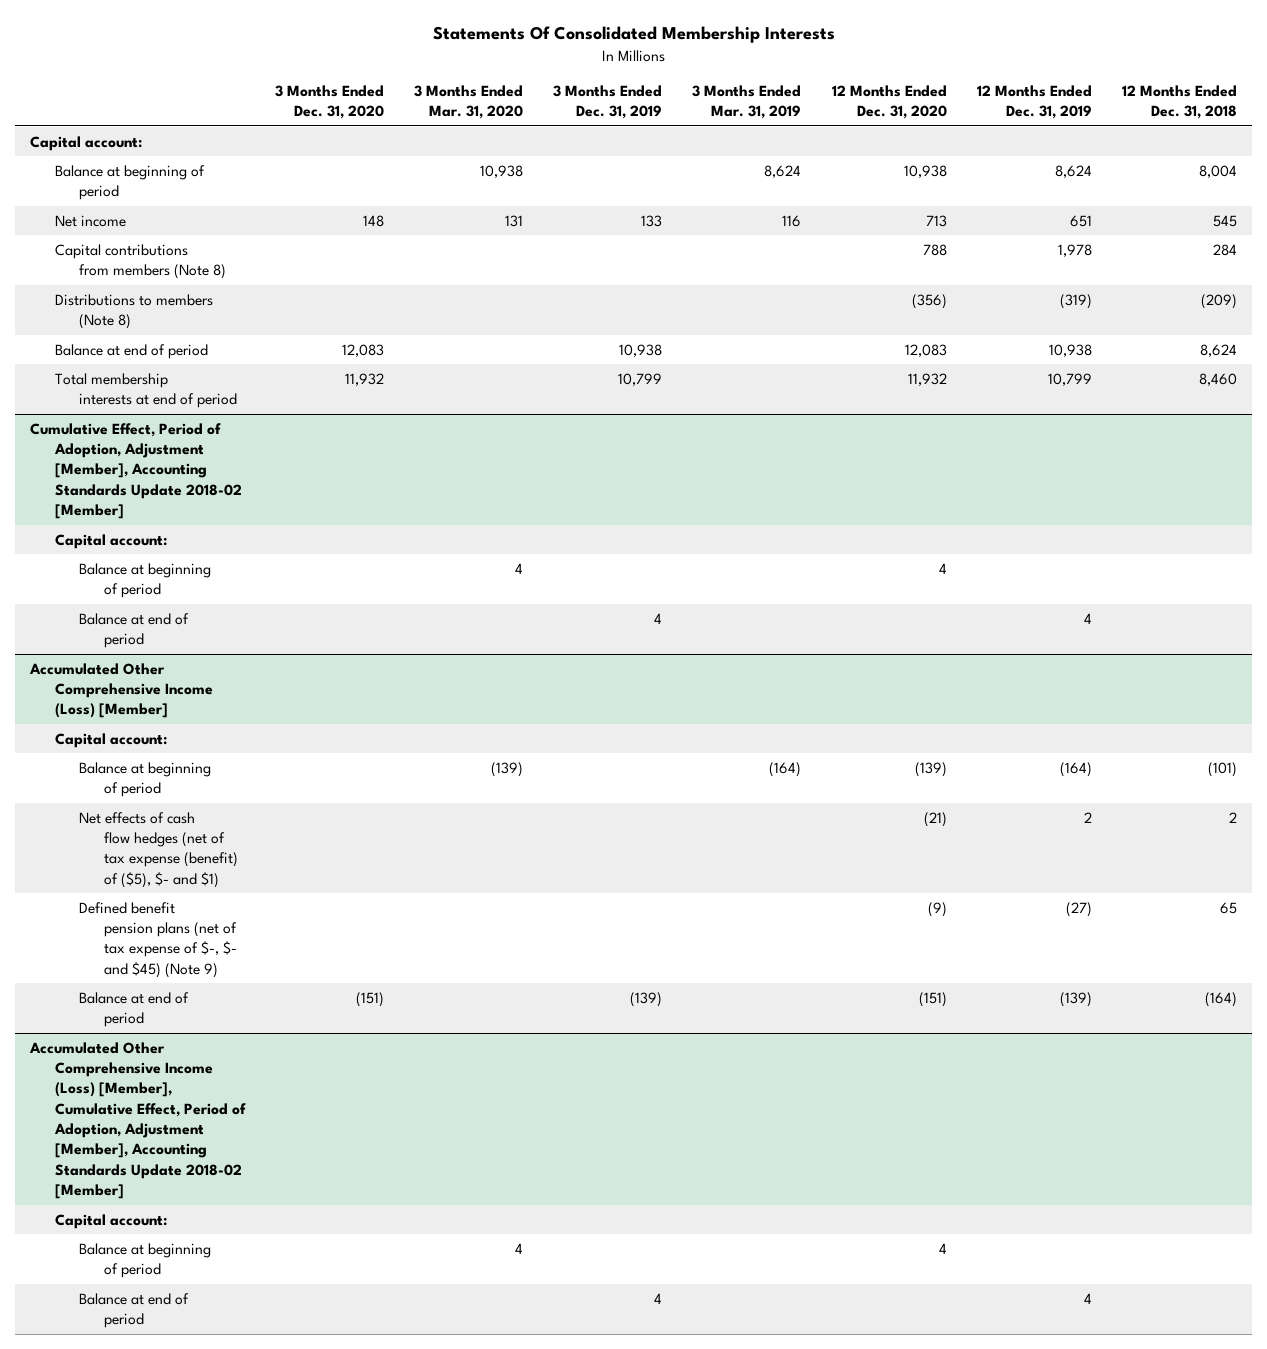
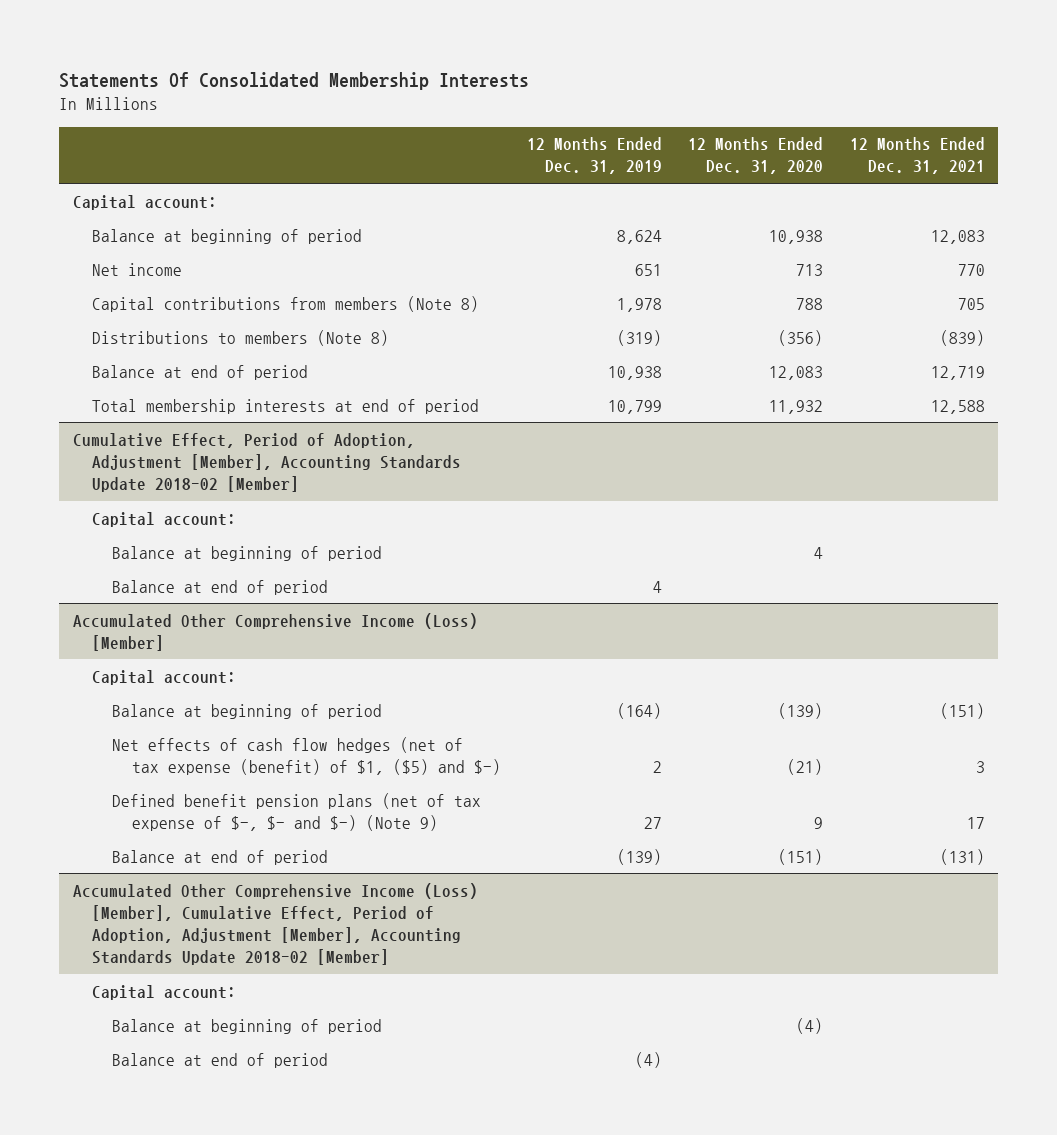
- | 3 Months Ended Dec. 31, 2020 | 3 Months Ended Mar. 31, 2020 | 3 Months Ended Dec. 31, 2019 | 3 Months Ended Mar. 31, 2019 | 12 Months Ended Dec. 31, 2020 | 12 Months Ended Dec. 31, 2019 | 12 Months Ended Dec. 31, 2018
+ | 12 Months Ended Dec. 31, 2019 | 12 Months Ended Dec. 31, 2020 | 12 Months Ended Dec. 31, 2021
@ Accumulated Other Comprehensive Income (Loss) [Member]
- Net effects of cash flow hedges (net of tax expense (benefit) of ($5), $- and $1) | | | | | (21) | 2 | 2
- Defined benefit pension plans (net of tax expense of $-, $- and $45) (Note 9) | | | | | (9) | (27) | 65
+ Net effects of cash flow hedges (net of tax expense (benefit) of $1, ($5) and $-) | 2 | (21) | 3
+ Defined benefit pension plans (net of tax expense of $-, $- and $-) (Note 9) | 27 | 9 | 17
@ Accumulated Other Comprehensive Income (Loss) [Member], Cumulative Effect, Period of Adoption, Adjustment [Member], Accounting Standards Update 2018-02 [Member]
- Balance at beginning of period | | 4 | | | 4 | |
- Balance at end of period | | | 4 | | | 4 |
+ Balance at beginning of period | | (4) |
+ Balance at end of period | (4) | |

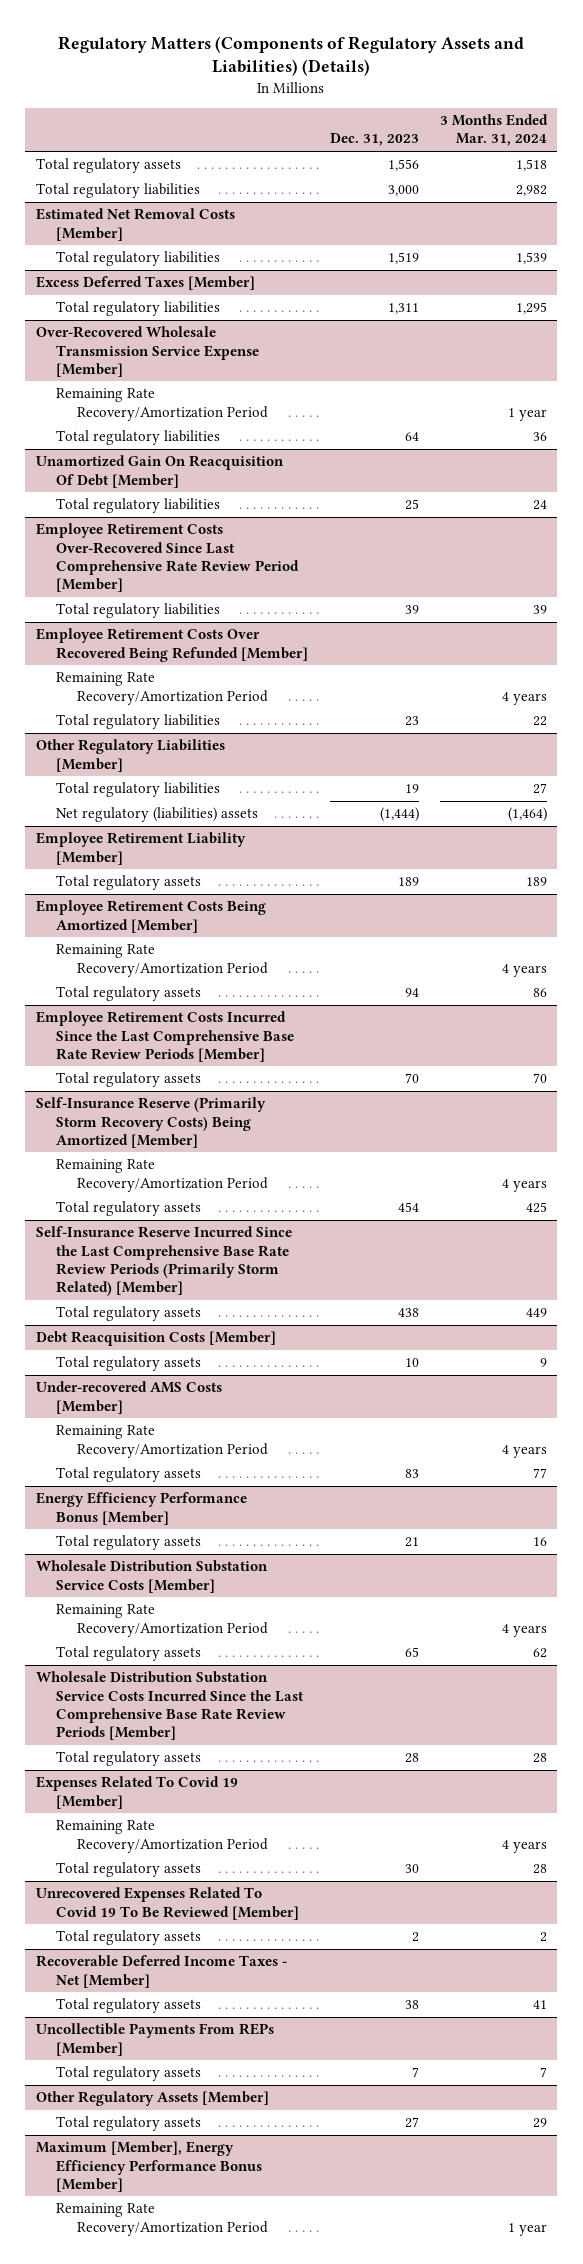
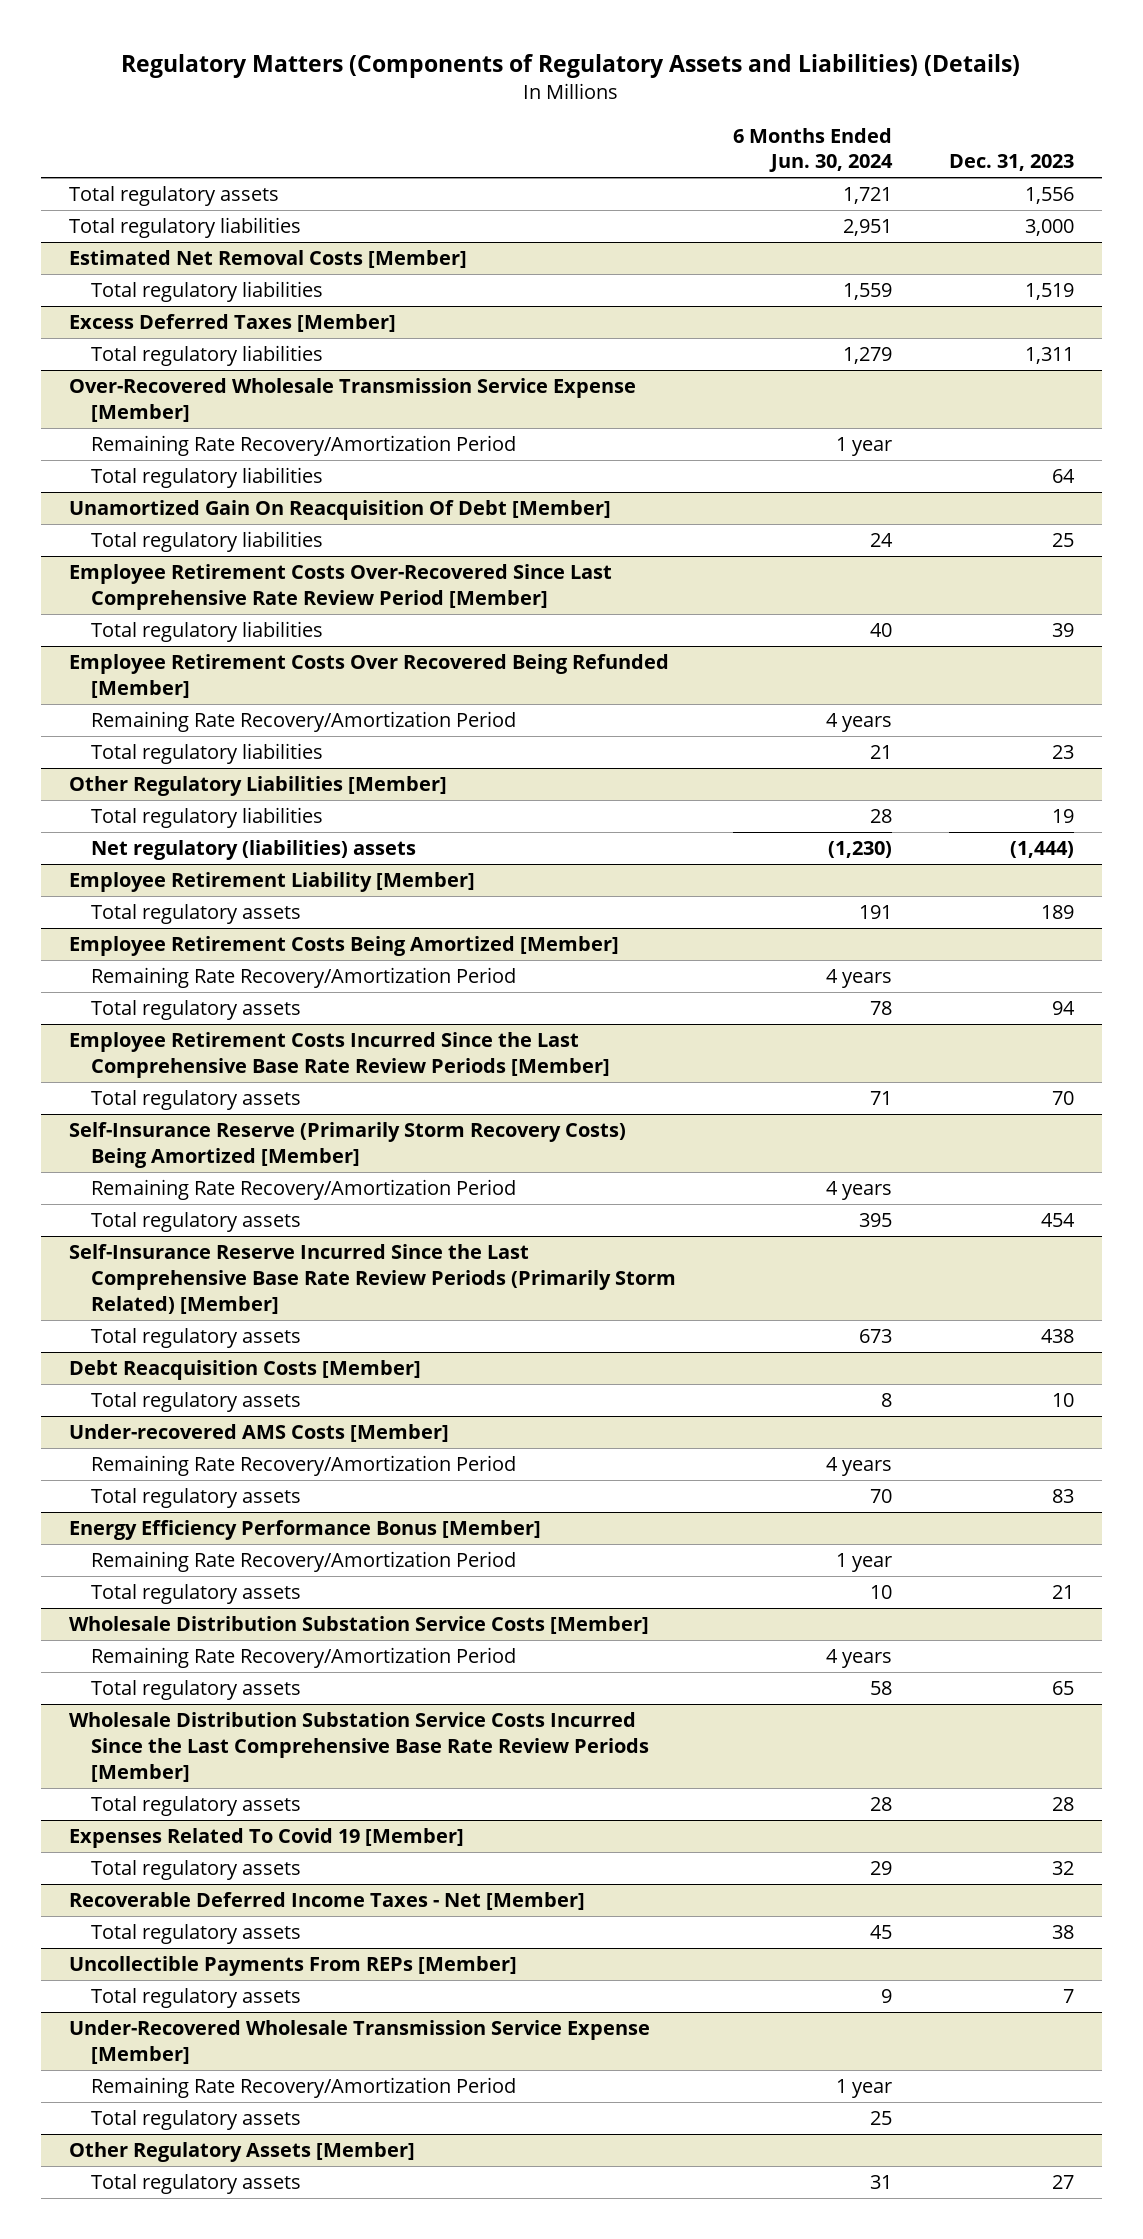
- | Dec. 31, 2023 | 3 Months Ended Mar. 31, 2024
+ | 6 Months Ended Jun. 30, 2024 | Dec. 31, 2023
@ Energy Efficiency Performance Bonus [Member]
+ Remaining Rate Recovery/Amortization Period | 1 year |
@ Expenses Related To Covid 19 [Member]
- Remaining Rate Recovery/Amortization Period | | 4 years
- Total regulatory assets | 30 | 28
- Unrecovered Expenses Related To Covid 19 To Be Reviewed [Member]
- Total regulatory assets | 2 | 2
@ Expenses Related To Covid 19 [Member]
+ Total regulatory assets | 29 | 32
+ Under-Recovered Wholesale Transmission Service Expense [Member]
+ Remaining Rate Recovery/Amortization Period | 1 year |
+ Total regulatory assets | 25 |
- Maximum [Member], Energy Efficiency Performance Bonus [Member]
- Remaining Rate Recovery/Amortization Period | | 1 year

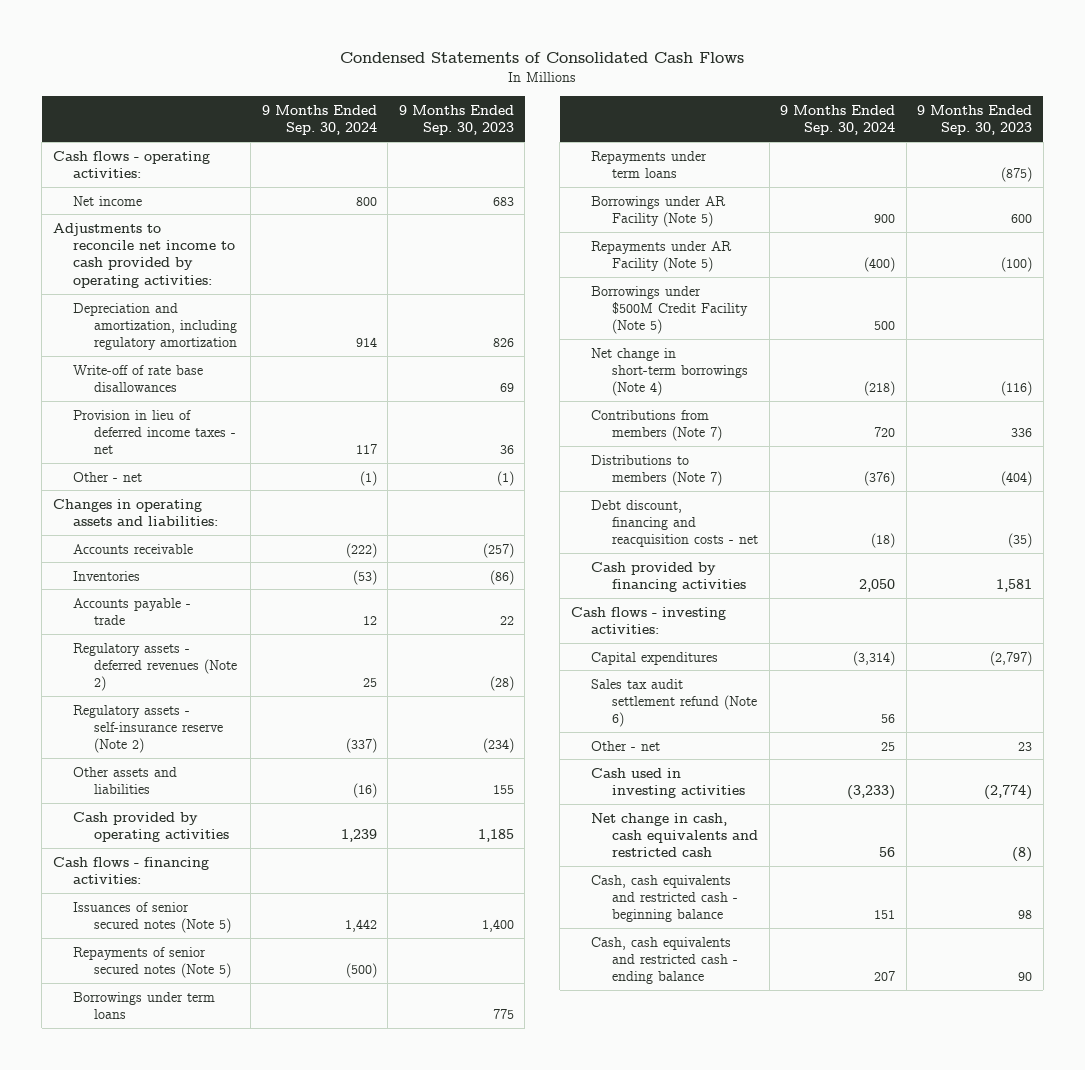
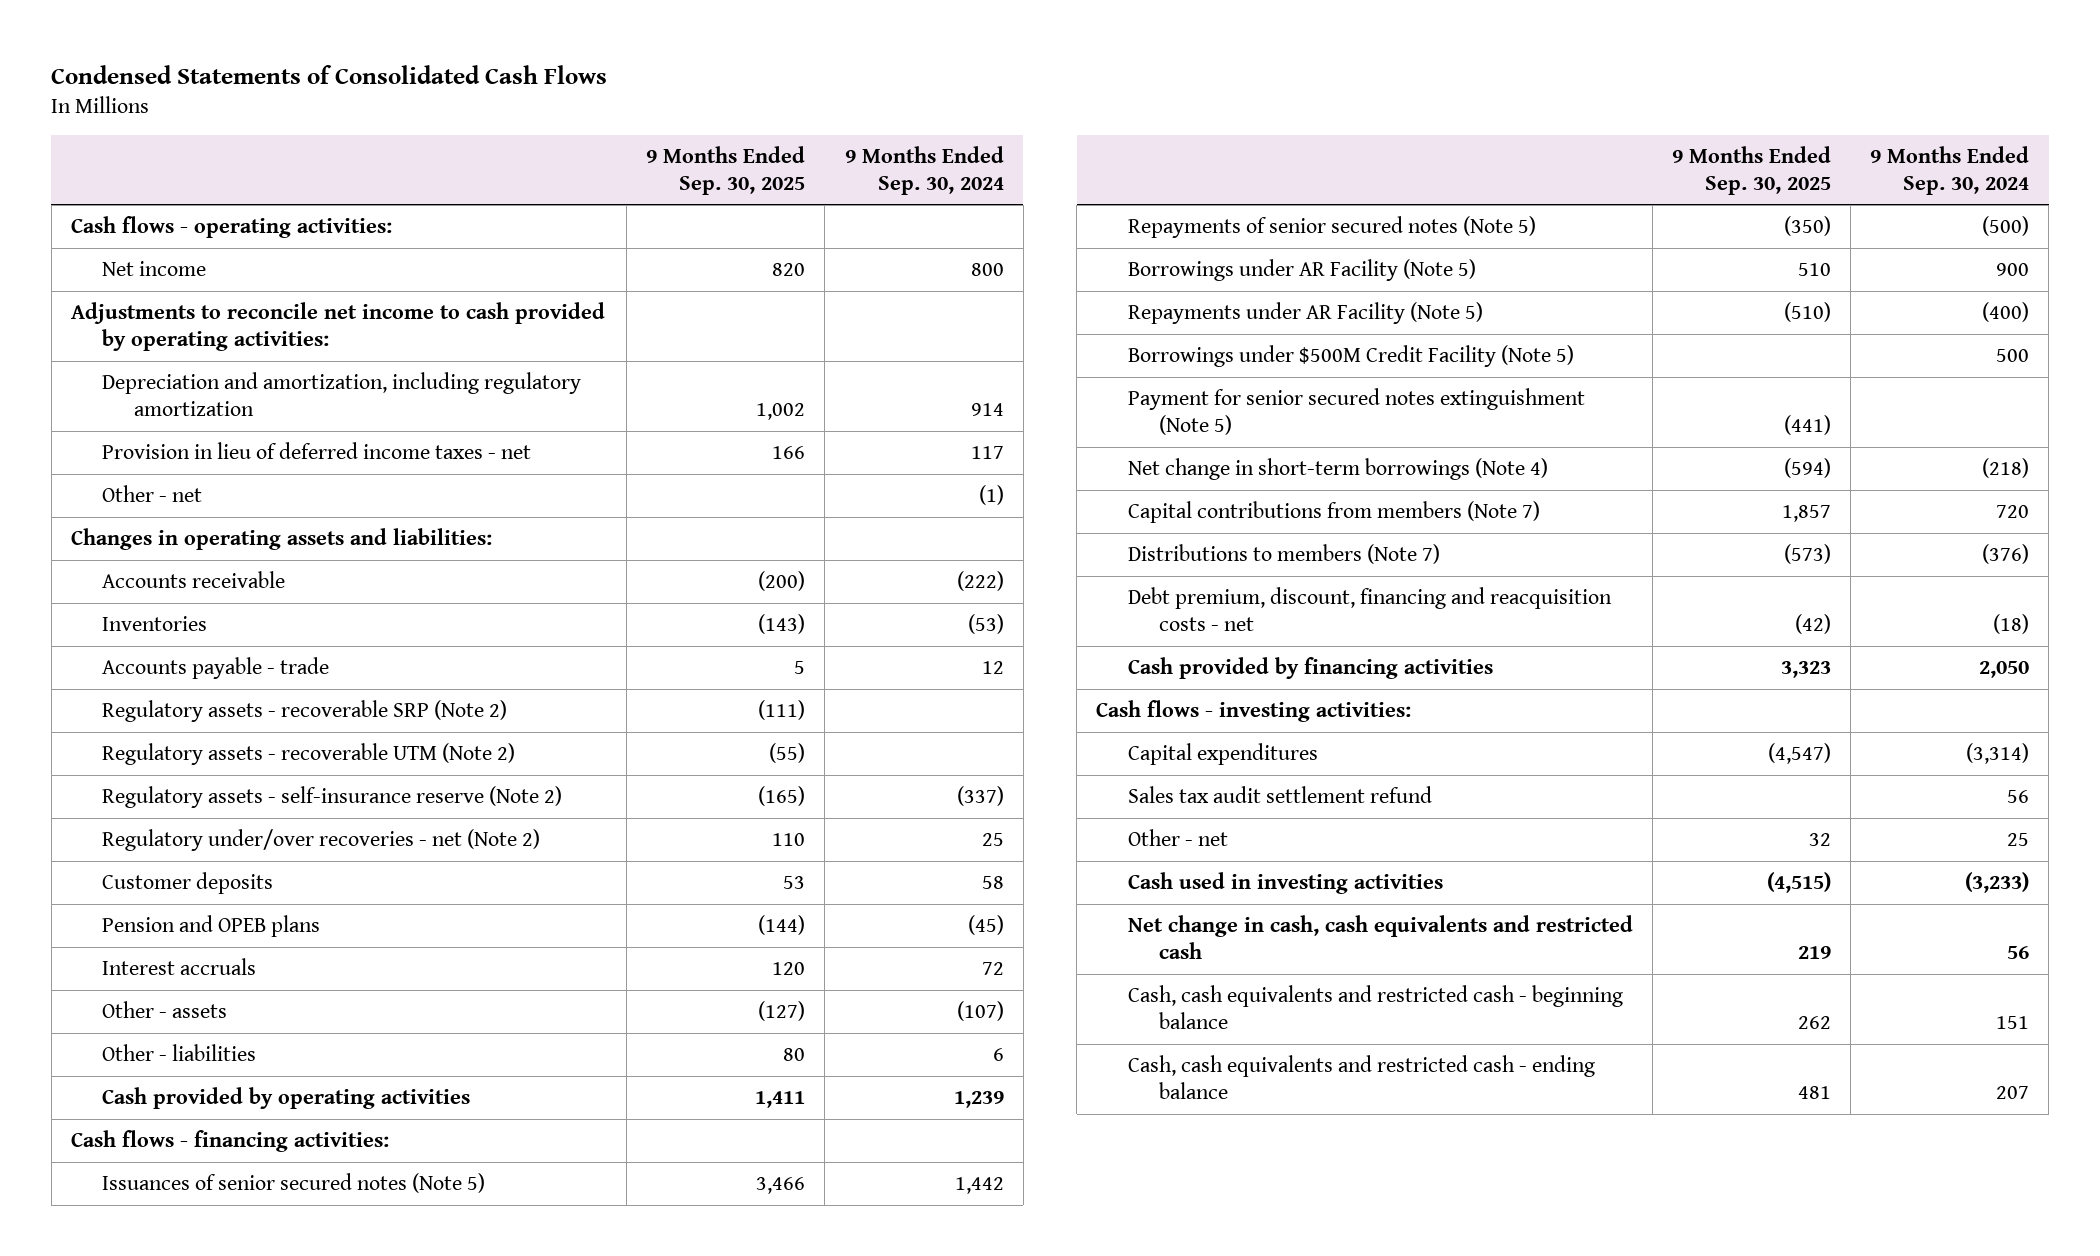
- | 9 Months Ended Sep. 30, 2024 | 9 Months Ended Sep. 30, 2023
+ | 9 Months Ended Sep. 30, 2025 | 9 Months Ended Sep. 30, 2024
- Write-off of rate base disallowances | | 69
- Regulatory assets - deferred revenues (Note 2) | 25 | (28)
+ Regulatory assets - recoverable SRP (Note 2) | (111) |
+ Regulatory assets - recoverable UTM (Note 2) | (55) |
- Other assets and liabilities | (16) | 155
+ Regulatory under/over recoveries - net (Note 2) | 110 | 25
+ Customer deposits | 53 | 58
+ Pension and OPEB plans | (144) | (45)
+ Interest accruals | 120 | 72
+ Other - assets | (127) | (107)
+ Other - liabilities | 80 | 6
- Borrowings under term loans | | 775
- Repayments under term loans | | (875)
+ Payment for senior secured notes extinguishment (Note 5) | (441) |
- Contributions from members (Note 7) | 720 | 336
+ Capital contributions from members (Note 7) | 1,857 | 720
- Debt discount, financing and reacquisition costs - net | (18) | (35)
+ Debt premium, discount, financing and reacquisition costs - net | (42) | (18)
- Sales tax audit settlement refund (Note 6) | 56 |
+ Sales tax audit settlement refund | | 56

